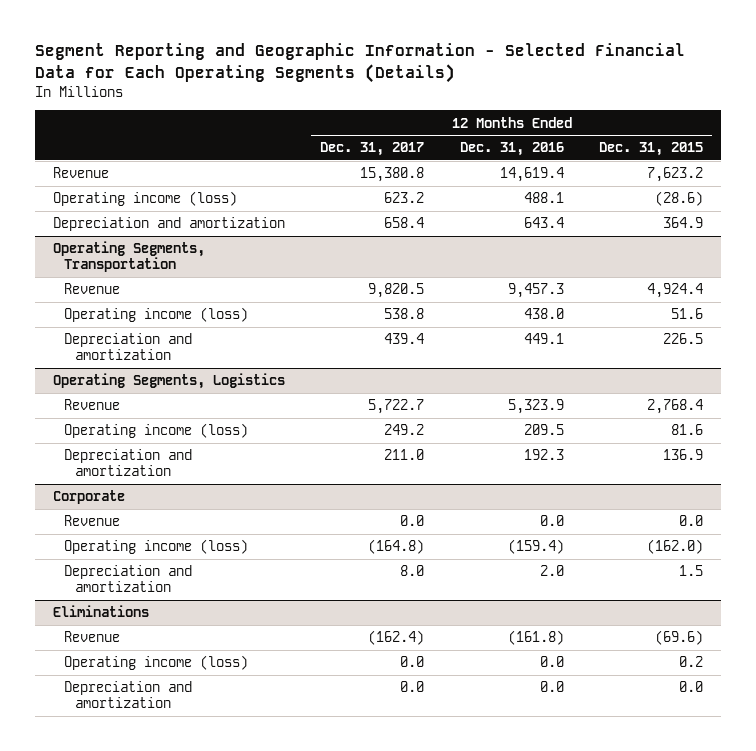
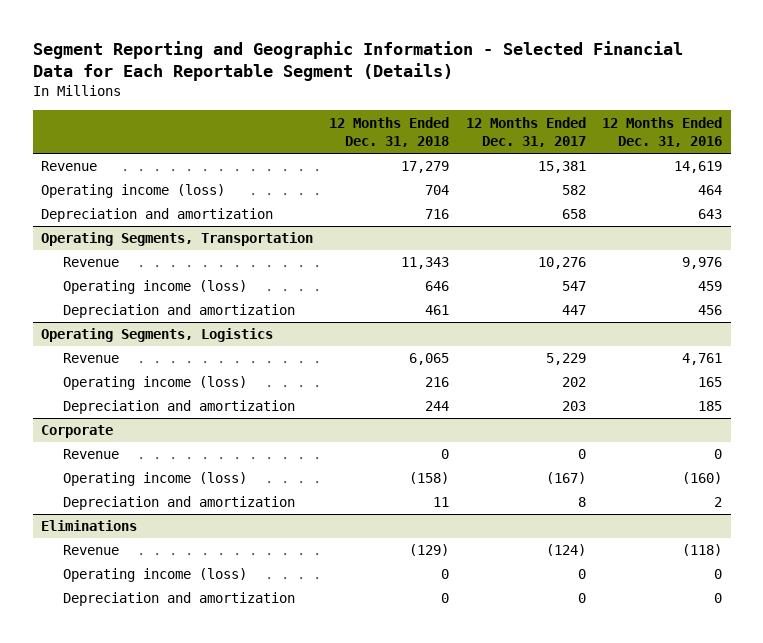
- Segment Reporting and Geographic Information - Selected Financial Data for Each Operating Segments (Details)
+ Segment Reporting and Geographic Information - Selected Financial Data for Each Reportable Segment (Details)
- | 12 Months Ended Dec. 31, 2017 | 12 Months Ended Dec. 31, 2016 | 12 Months Ended Dec. 31, 2015
+ | 12 Months Ended Dec. 31, 2018 | 12 Months Ended Dec. 31, 2017 | 12 Months Ended Dec. 31, 2016
- Revenue | 15,380.8 | 14,619.4 | 7,623.2
- Operating income (loss) | 623.2 | 488.1 | (28.6)
- Depreciation and amortization | 658.4 | 643.4 | 364.9
+ Revenue | 17,279 | 15,381 | 14,619
+ Operating income (loss) | 704 | 582 | 464
+ Depreciation and amortization | 716 | 658 | 643
@ Operating Segments, Transportation
- Revenue | 9,820.5 | 9,457.3 | 4,924.4
- Operating income (loss) | 538.8 | 438.0 | 51.6
- Depreciation and amortization | 439.4 | 449.1 | 226.5
+ Revenue | 11,343 | 10,276 | 9,976
+ Operating income (loss) | 646 | 547 | 459
+ Depreciation and amortization | 461 | 447 | 456
@ Operating Segments, Logistics
- Revenue | 5,722.7 | 5,323.9 | 2,768.4
- Operating income (loss) | 249.2 | 209.5 | 81.6
- Depreciation and amortization | 211.0 | 192.3 | 136.9
+ Revenue | 6,065 | 5,229 | 4,761
+ Operating income (loss) | 216 | 202 | 165
+ Depreciation and amortization | 244 | 203 | 185
@ Corporate
- Revenue | 0.0 | 0.0 | 0.0
- Operating income (loss) | (164.8) | (159.4) | (162.0)
- Depreciation and amortization | 8.0 | 2.0 | 1.5
+ Revenue | 0 | 0 | 0
+ Operating income (loss) | (158) | (167) | (160)
+ Depreciation and amortization | 11 | 8 | 2
@ Eliminations
- Revenue | (162.4) | (161.8) | (69.6)
- Operating income (loss) | 0.0 | 0.0 | 0.2
- Depreciation and amortization | 0.0 | 0.0 | 0.0
+ Revenue | (129) | (124) | (118)
+ Operating income (loss) | 0 | 0 | 0
+ Depreciation and amortization | 0 | 0 | 0

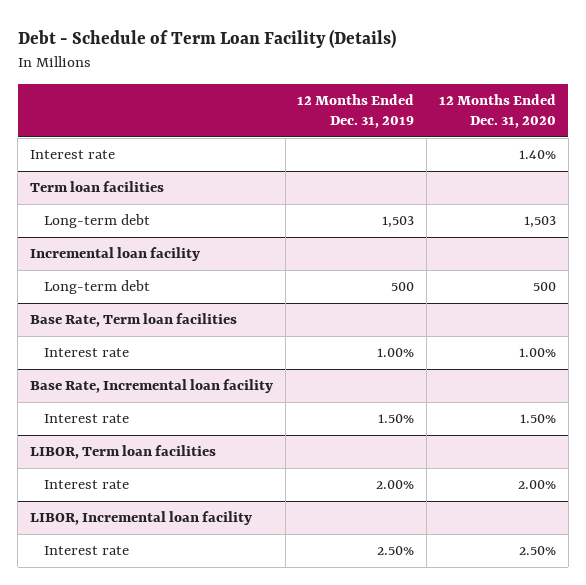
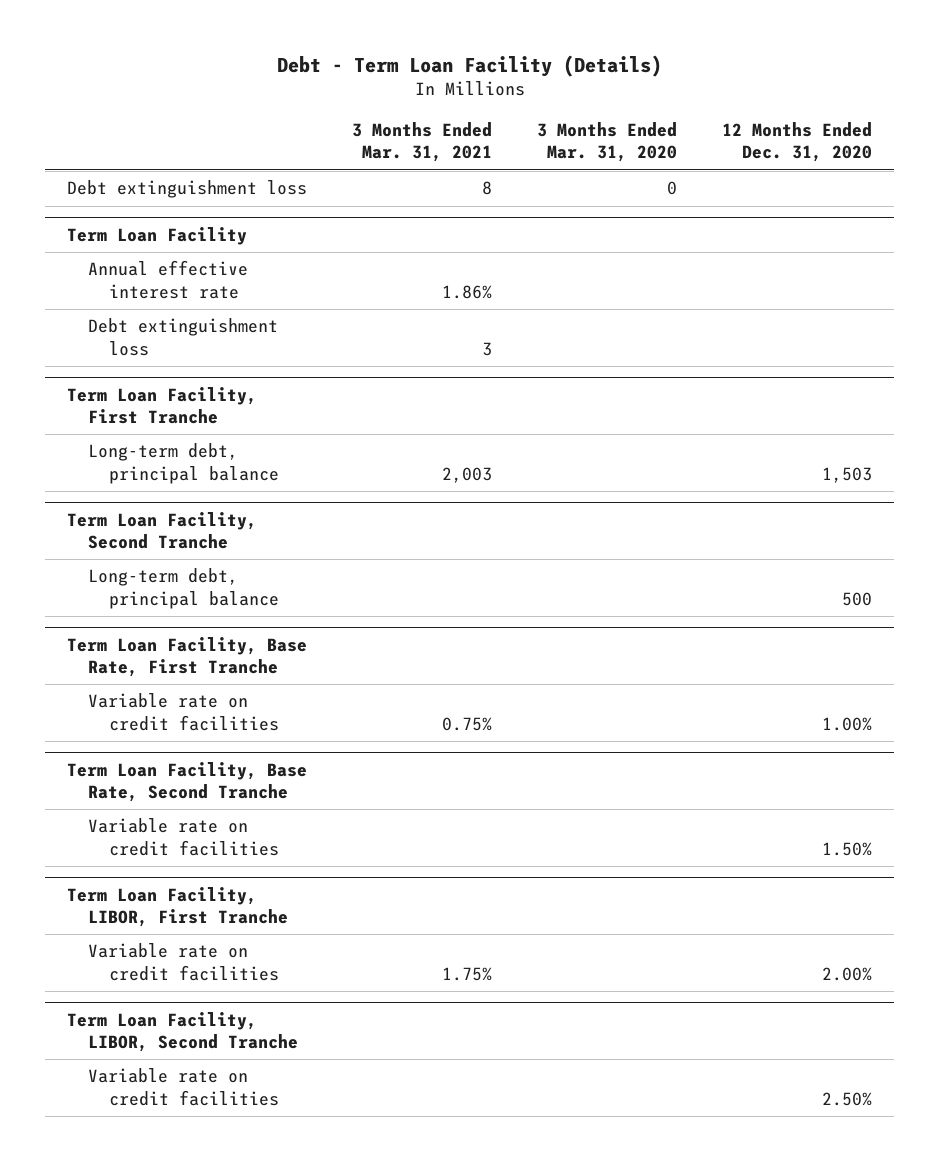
- Debt - Schedule of Term Loan Facility (Details)
+ Debt - Term Loan Facility (Details)
- | 12 Months Ended Dec. 31, 2019 | 12 Months Ended Dec. 31, 2020
+ | 3 Months Ended Mar. 31, 2021 | 3 Months Ended Mar. 31, 2020 | 12 Months Ended Dec. 31, 2020
- Interest rate | | 1.40%
- Term loan facilities
- Long-term debt | 1,503 | 1,503
- Incremental loan facility
- Long-term debt | 500 | 500
- Base Rate, Term loan facilities
- Interest rate | 1.00% | 1.00%
- Base Rate, Incremental loan facility
- Interest rate | 1.50% | 1.50%
- LIBOR, Term loan facilities
- Interest rate | 2.00% | 2.00%
- LIBOR, Incremental loan facility
- Interest rate | 2.50% | 2.50%
+ Debt extinguishment loss | 8 | 0 |
+ Term Loan Facility
+ Annual effective interest rate | 1.86% | |
+ Debt extinguishment loss | 3 | |
+ Term Loan Facility, First Tranche
+ Long-term debt, principal balance | 2,003 | | 1,503
+ Term Loan Facility, Second Tranche
+ Long-term debt, principal balance | | | 500
+ Term Loan Facility, Base Rate, First Tranche
+ Variable rate on credit facilities | 0.75% | | 1.00%
+ Term Loan Facility, Base Rate, Second Tranche
+ Variable rate on credit facilities | | | 1.50%
+ Term Loan Facility, LIBOR, First Tranche
+ Variable rate on credit facilities | 1.75% | | 2.00%
+ Term Loan Facility, LIBOR, Second Tranche
+ Variable rate on credit facilities | | | 2.50%

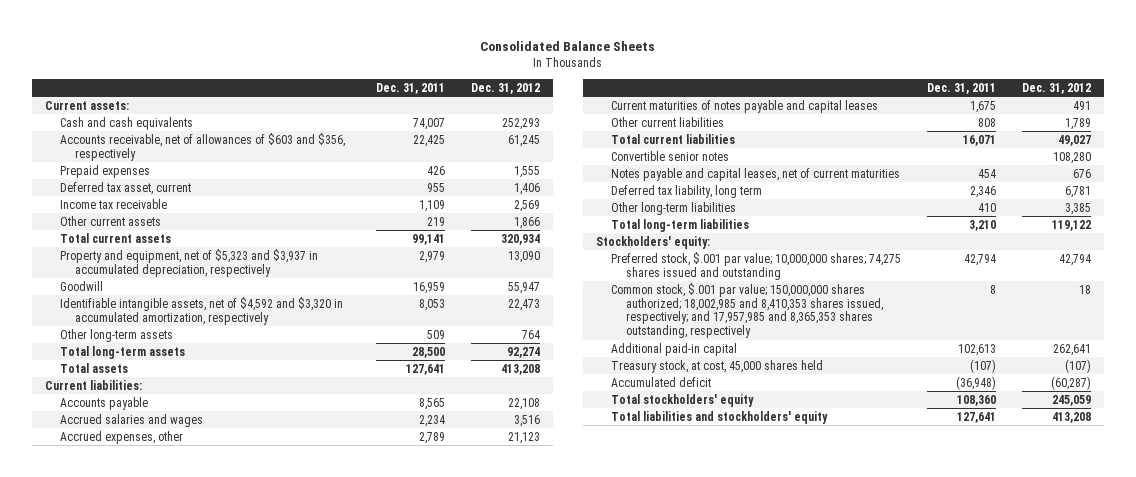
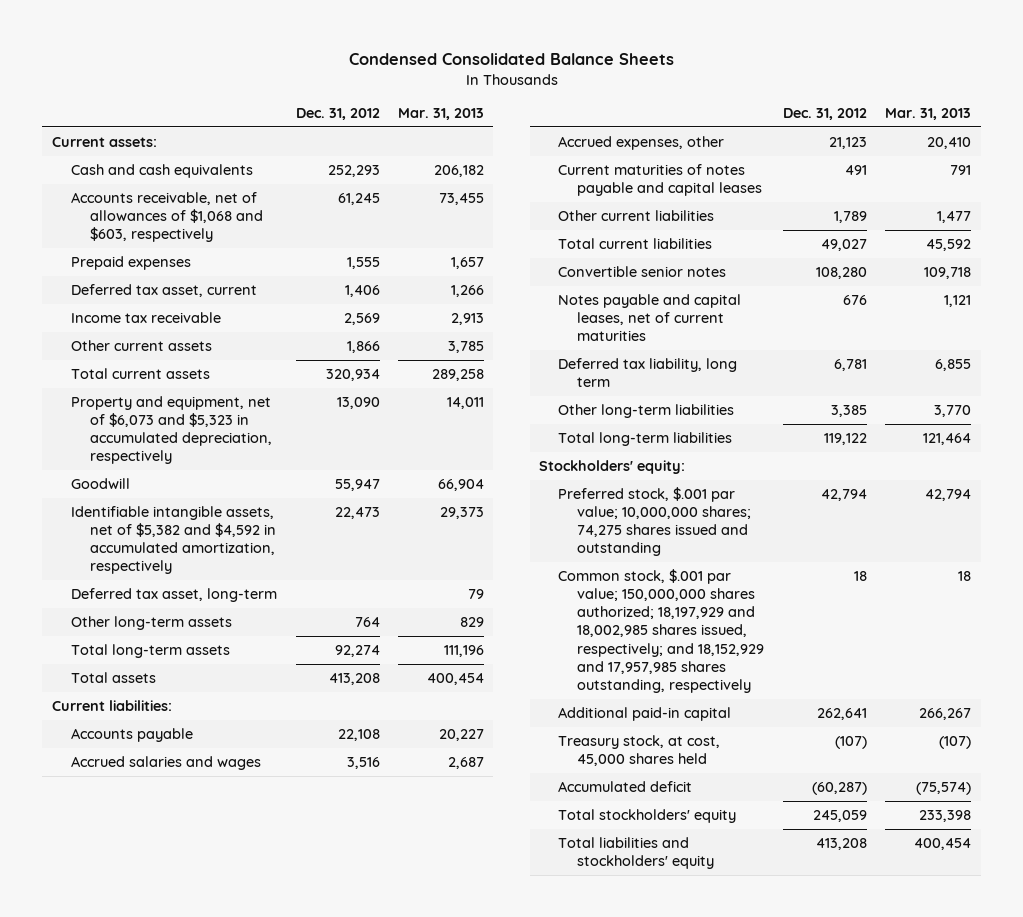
- Consolidated Balance Sheets
+ Condensed Consolidated Balance Sheets
- | Dec. 31, 2011 | Dec. 31, 2012
+ | Dec. 31, 2012 | Mar. 31, 2013
- Accounts receivable, net of allowances of $603 and $356, respectively | 22,425 | 61,245
+ Accounts receivable, net of allowances of $1,068 and $603, respectively | 61,245 | 73,455
- Property and equipment, net of $5,323 and $3,937 in accumulated depreciation, respectively | 2,979 | 13,090
+ Property and equipment, net of $6,073 and $5,323 in accumulated depreciation, respectively | 13,090 | 14,011
- Identifiable intangible assets, net of $4,592 and $3,320 in accumulated amortization, respectively | 8,053 | 22,473
+ Identifiable intangible assets, net of $5,382 and $4,592 in accumulated amortization, respectively | 22,473 | 29,373
+ Deferred tax asset, long-term | | 79
- Common stock, $.001 par value; 150,000,000 shares authorized; 18,002,985 and 8,410,353 shares issued, respectively; and 17,957,985 and 8,365,353 shares outstanding, respectively | 8 | 18
+ Common stock, $.001 par value; 150,000,000 shares authorized; 18,197,929 and 18,002,985 shares issued, respectively; and 18,152,929 and 17,957,985 shares outstanding, respectively | 18 | 18

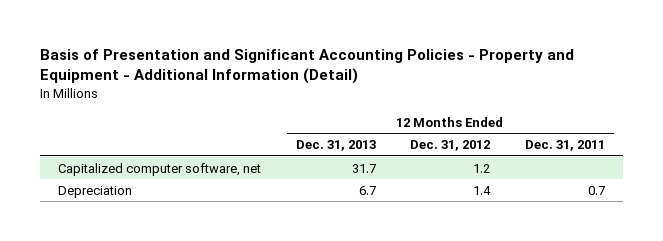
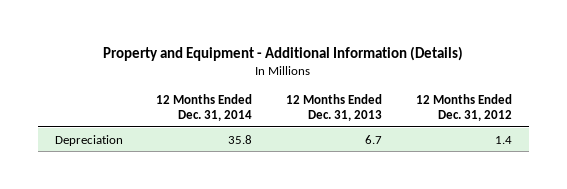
- Basis of Presentation and Significant Accounting Policies - Property and Equipment - Additional Information (Detail)
+ Property and Equipment - Additional Information (Details)
- | 12 Months Ended Dec. 31, 2013 | 12 Months Ended Dec. 31, 2012 | 12 Months Ended Dec. 31, 2011
+ | 12 Months Ended Dec. 31, 2014 | 12 Months Ended Dec. 31, 2013 | 12 Months Ended Dec. 31, 2012
- Capitalized computer software, net | 31.7 | 1.2 |

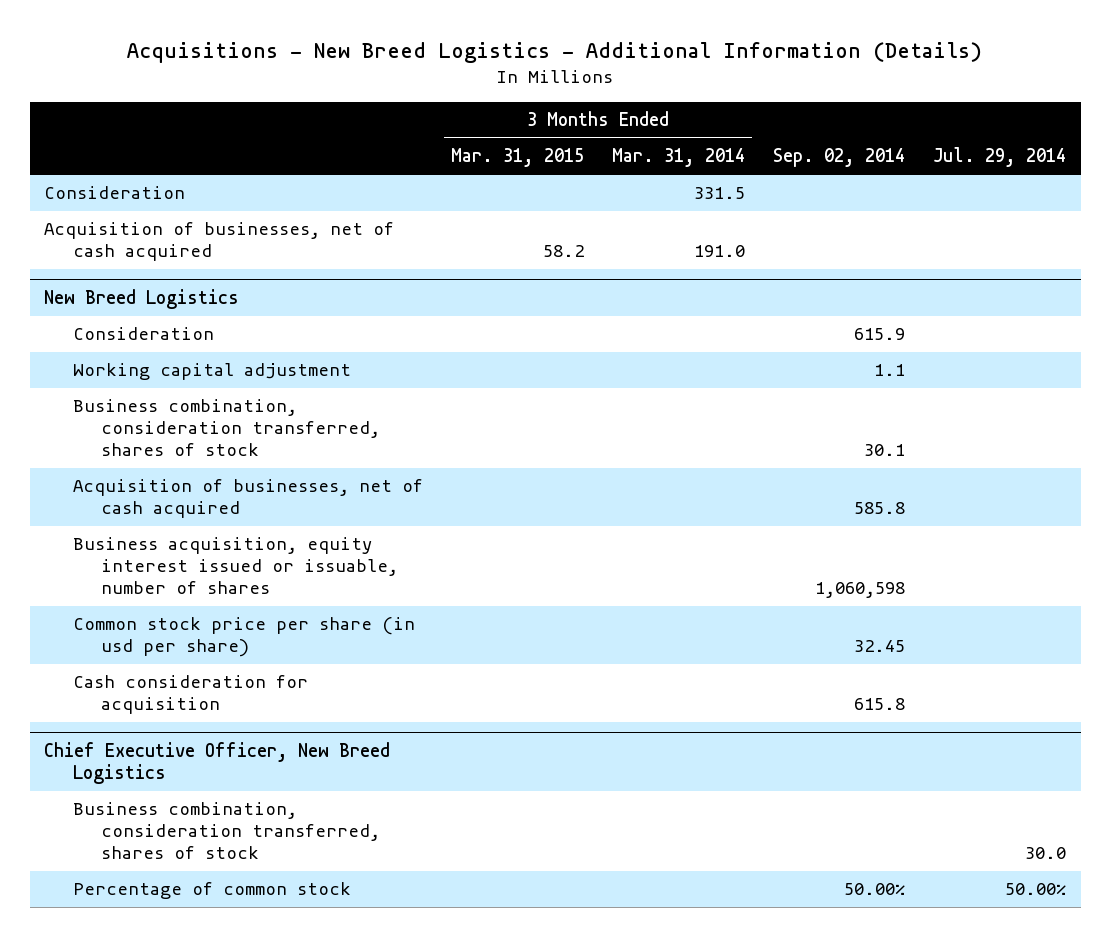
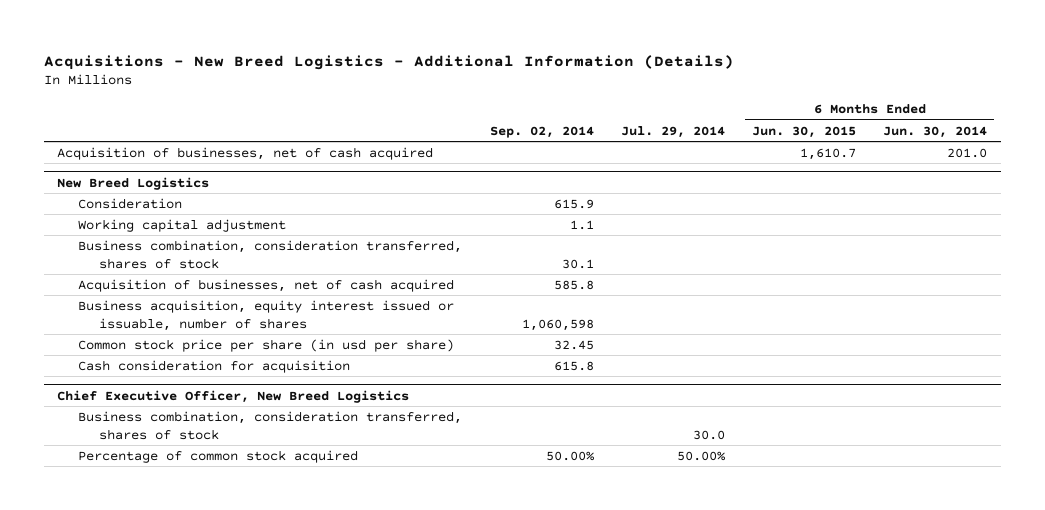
- | 3 Months Ended Mar. 31, 2015 | 3 Months Ended Mar. 31, 2014 | Sep. 02, 2014 | Jul. 29, 2014
+ | Sep. 02, 2014 | Jul. 29, 2014 | 6 Months Ended Jun. 30, 2015 | 6 Months Ended Jun. 30, 2014
- Consideration | | 331.5 | |
@ Chief Executive Officer, New Breed Logistics
- Percentage of common stock | | | 50.00% | 50.00%
+ Percentage of common stock acquired | 50.00% | 50.00% | |

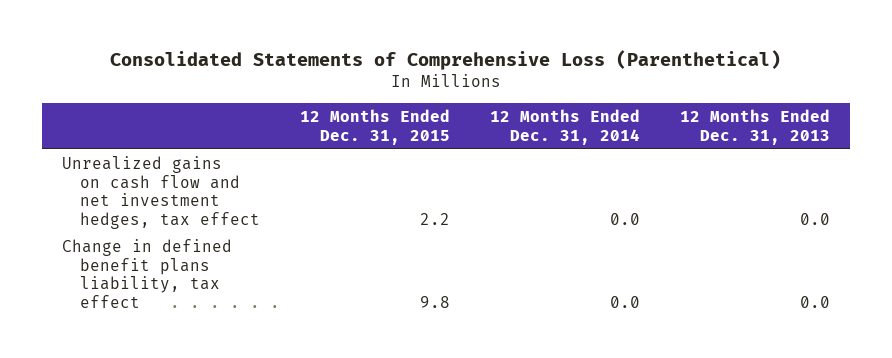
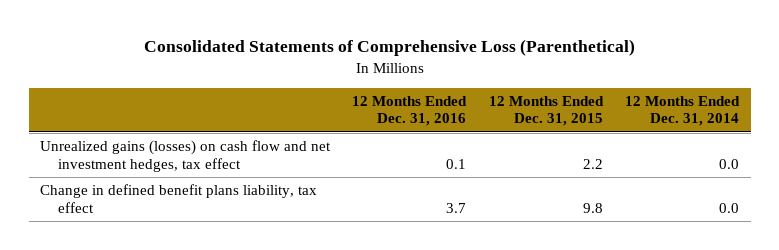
- | 12 Months Ended Dec. 31, 2015 | 12 Months Ended Dec. 31, 2014 | 12 Months Ended Dec. 31, 2013
+ | 12 Months Ended Dec. 31, 2016 | 12 Months Ended Dec. 31, 2015 | 12 Months Ended Dec. 31, 2014
- Unrealized gains on cash flow and net investment hedges, tax effect | 2.2 | 0.0 | 0.0
+ Unrealized gains (losses) on cash flow and net investment hedges, tax effect | 0.1 | 2.2 | 0.0

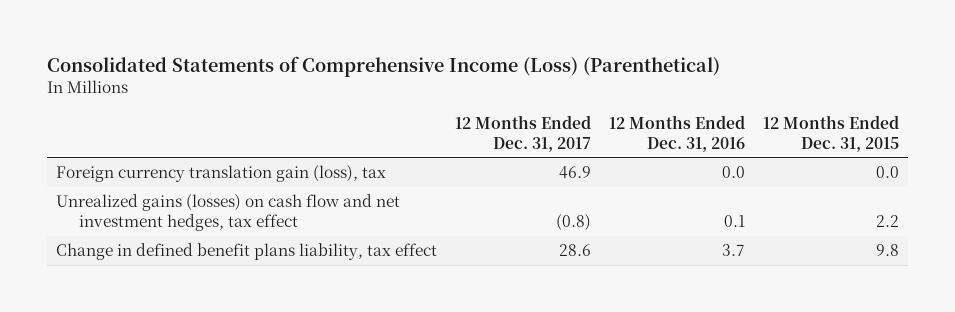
- Consolidated Statements of Comprehensive Loss (Parenthetical)
+ Consolidated Statements of Comprehensive Income (Loss) (Parenthetical)
- | 12 Months Ended Dec. 31, 2016 | 12 Months Ended Dec. 31, 2015 | 12 Months Ended Dec. 31, 2014
+ | 12 Months Ended Dec. 31, 2017 | 12 Months Ended Dec. 31, 2016 | 12 Months Ended Dec. 31, 2015
+ Foreign currency translation gain (loss), tax | 46.9 | 0.0 | 0.0

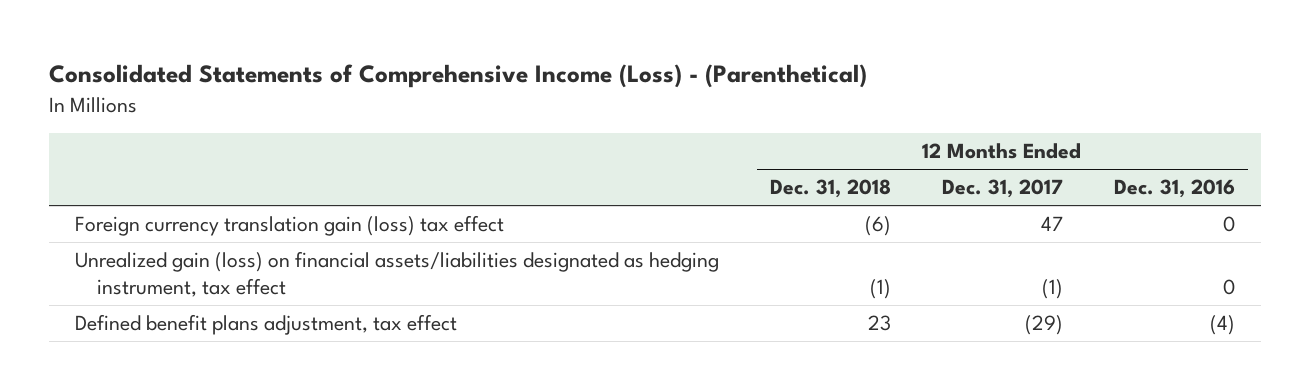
- Consolidated Statements of Comprehensive Income (Loss) (Parenthetical)
+ Consolidated Statements of Comprehensive Income (Loss) - (Parenthetical)
- | 12 Months Ended Dec. 31, 2017 | 12 Months Ended Dec. 31, 2016 | 12 Months Ended Dec. 31, 2015
+ | 12 Months Ended Dec. 31, 2018 | 12 Months Ended Dec. 31, 2017 | 12 Months Ended Dec. 31, 2016
- Foreign currency translation gain (loss), tax | 46.9 | 0.0 | 0.0
- Unrealized gains (losses) on cash flow and net investment hedges, tax effect | (0.8) | 0.1 | 2.2
- Change in defined benefit plans liability, tax effect | 28.6 | 3.7 | 9.8
+ Foreign currency translation gain (loss) tax effect | (6) | 47 | 0
+ Unrealized gain (loss) on financial assets/liabilities designated as hedging instrument, tax effect | (1) | (1) | 0
+ Defined benefit plans adjustment, tax effect | 23 | (29) | (4)

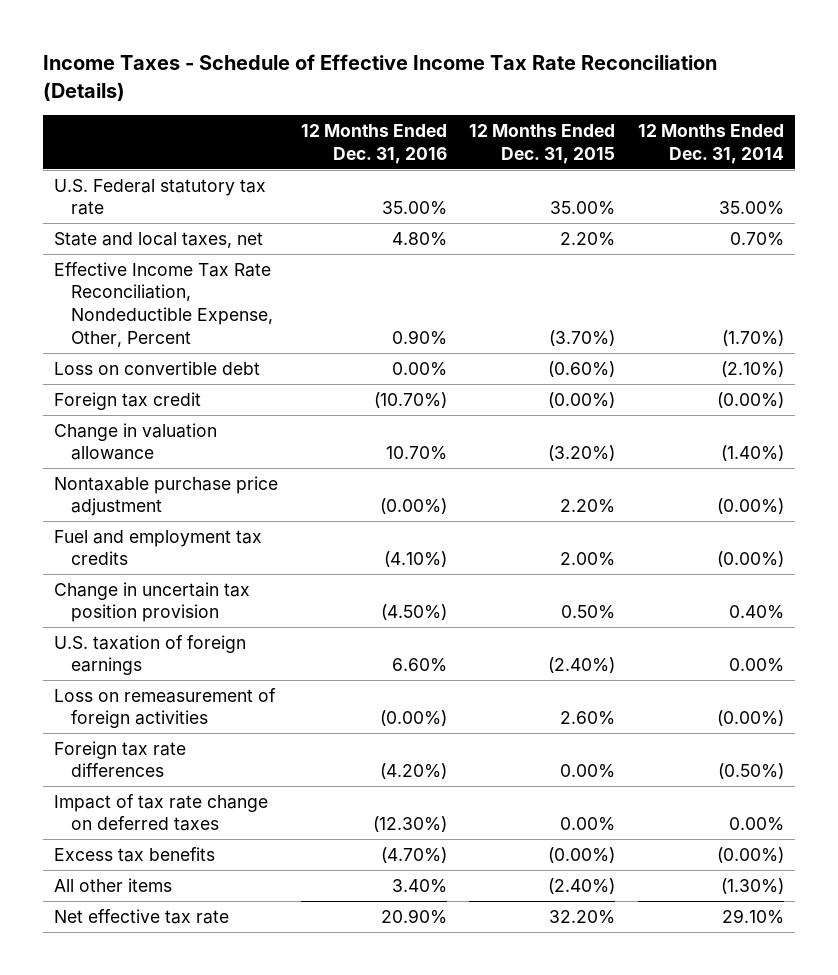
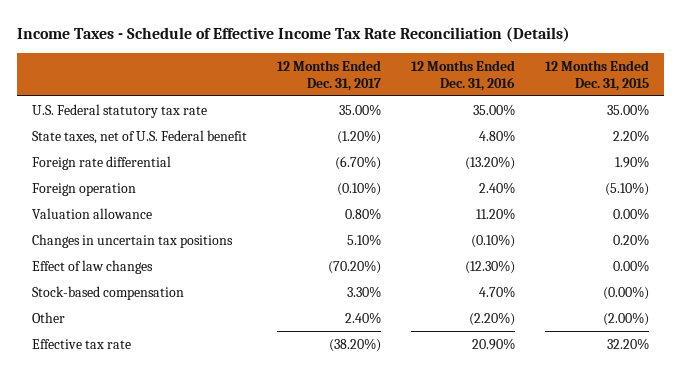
- | 12 Months Ended Dec. 31, 2016 | 12 Months Ended Dec. 31, 2015 | 12 Months Ended Dec. 31, 2014
+ | 12 Months Ended Dec. 31, 2017 | 12 Months Ended Dec. 31, 2016 | 12 Months Ended Dec. 31, 2015
- State and local taxes, net | 4.80% | 2.20% | 0.70%
- Effective Income Tax Rate Reconciliation, Nondeductible Expense, Other, Percent | 0.90% | (3.70%) | (1.70%)
- Loss on convertible debt | 0.00% | (0.60%) | (2.10%)
- Foreign tax credit | (10.70%) | (0.00%) | (0.00%)
- Change in valuation allowance | 10.70% | (3.20%) | (1.40%)
- Nontaxable purchase price adjustment | (0.00%) | 2.20% | (0.00%)
- Fuel and employment tax credits | (4.10%) | 2.00% | (0.00%)
- Change in uncertain tax position provision | (4.50%) | 0.50% | 0.40%
- U.S. taxation of foreign earnings | 6.60% | (2.40%) | 0.00%
- Loss on remeasurement of foreign activities | (0.00%) | 2.60% | (0.00%)
- Foreign tax rate differences | (4.20%) | 0.00% | (0.50%)
- Impact of tax rate change on deferred taxes | (12.30%) | 0.00% | 0.00%
- Excess tax benefits | (4.70%) | (0.00%) | (0.00%)
- All other items | 3.40% | (2.40%) | (1.30%)
- Net effective tax rate | 20.90% | 32.20% | 29.10%
+ State taxes, net of U.S. Federal benefit | (1.20%) | 4.80% | 2.20%
+ Foreign rate differential | (6.70%) | (13.20%) | 1.90%
+ Foreign operation | (0.10%) | 2.40% | (5.10%)
+ Valuation allowance | 0.80% | 11.20% | 0.00%
+ Changes in uncertain tax positions | 5.10% | (0.10%) | 0.20%
+ Effect of law changes | (70.20%) | (12.30%) | 0.00%
+ Stock-based compensation | 3.30% | 4.70% | (0.00%)
+ Other | 2.40% | (2.20%) | (2.00%)
+ Effective tax rate | (38.20%) | 20.90% | 32.20%

